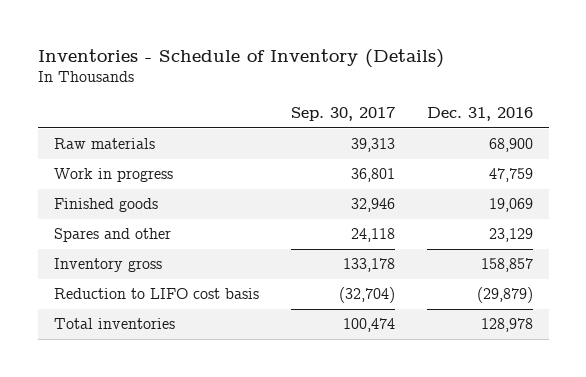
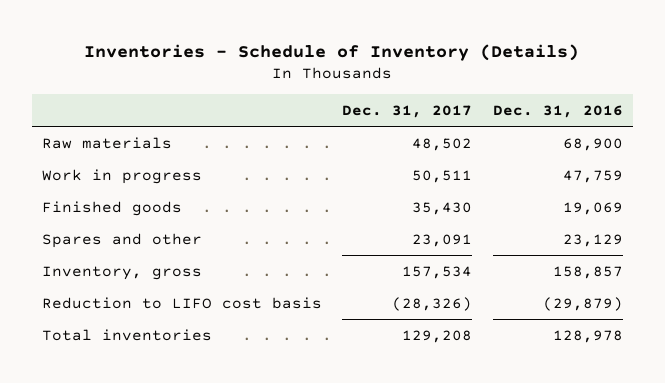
- | Sep. 30, 2017 | Dec. 31, 2016
+ | Dec. 31, 2017 | Dec. 31, 2016
- Inventory gross | 133,178 | 158,857
+ Inventory, gross | 157,534 | 158,857

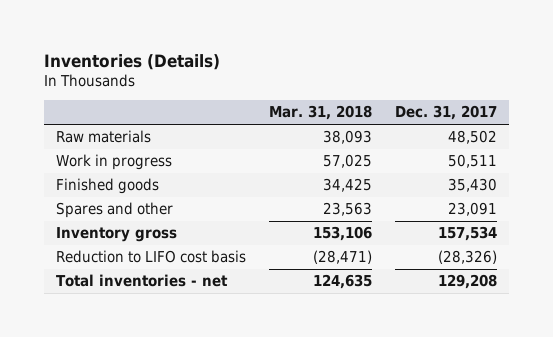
- Inventories - Schedule of Inventory (Details)
+ Inventories (Details)
- | Dec. 31, 2017 | Dec. 31, 2016
+ | Mar. 31, 2018 | Dec. 31, 2017
- Inventory, gross | 157,534 | 158,857
+ Inventory gross | 153,106 | 157,534
- Total inventories | 129,208 | 128,978
+ Total inventories - net | 124,635 | 129,208

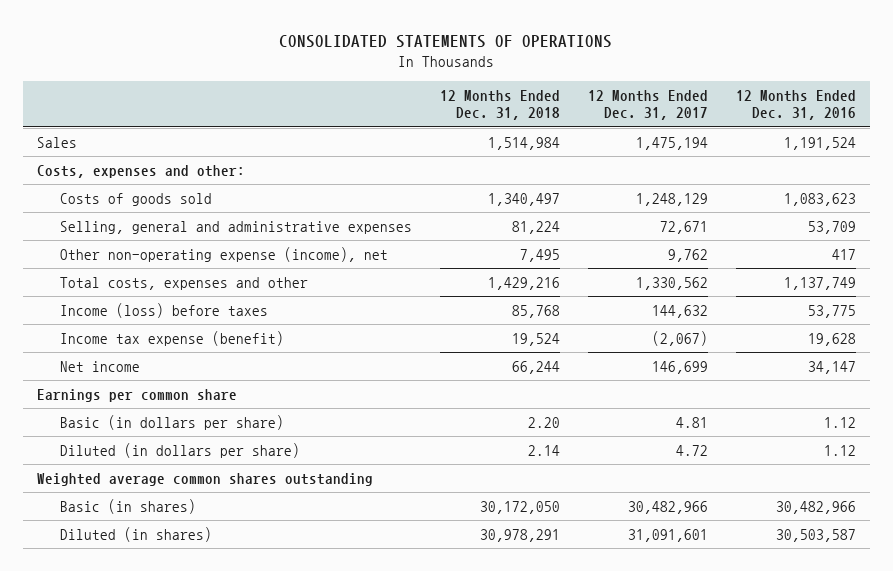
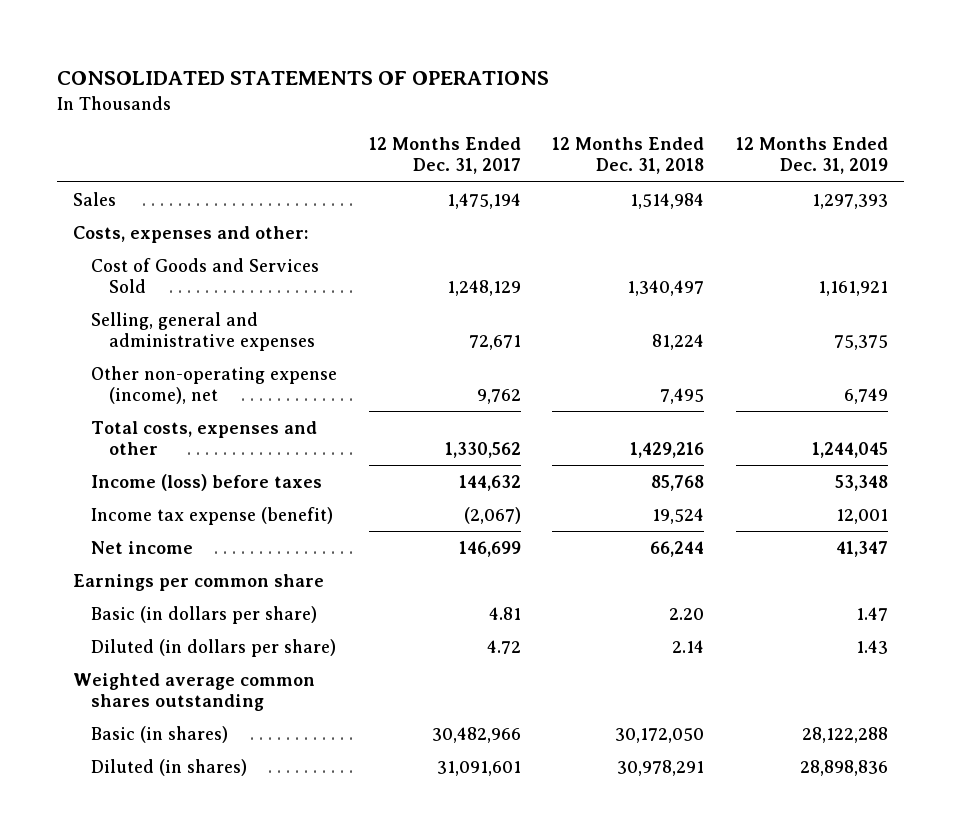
- | 12 Months Ended Dec. 31, 2018 | 12 Months Ended Dec. 31, 2017 | 12 Months Ended Dec. 31, 2016
+ | 12 Months Ended Dec. 31, 2017 | 12 Months Ended Dec. 31, 2018 | 12 Months Ended Dec. 31, 2019
- Costs of goods sold | 1,340,497 | 1,248,129 | 1,083,623
+ Cost of Goods and Services Sold | 1,248,129 | 1,340,497 | 1,161,921

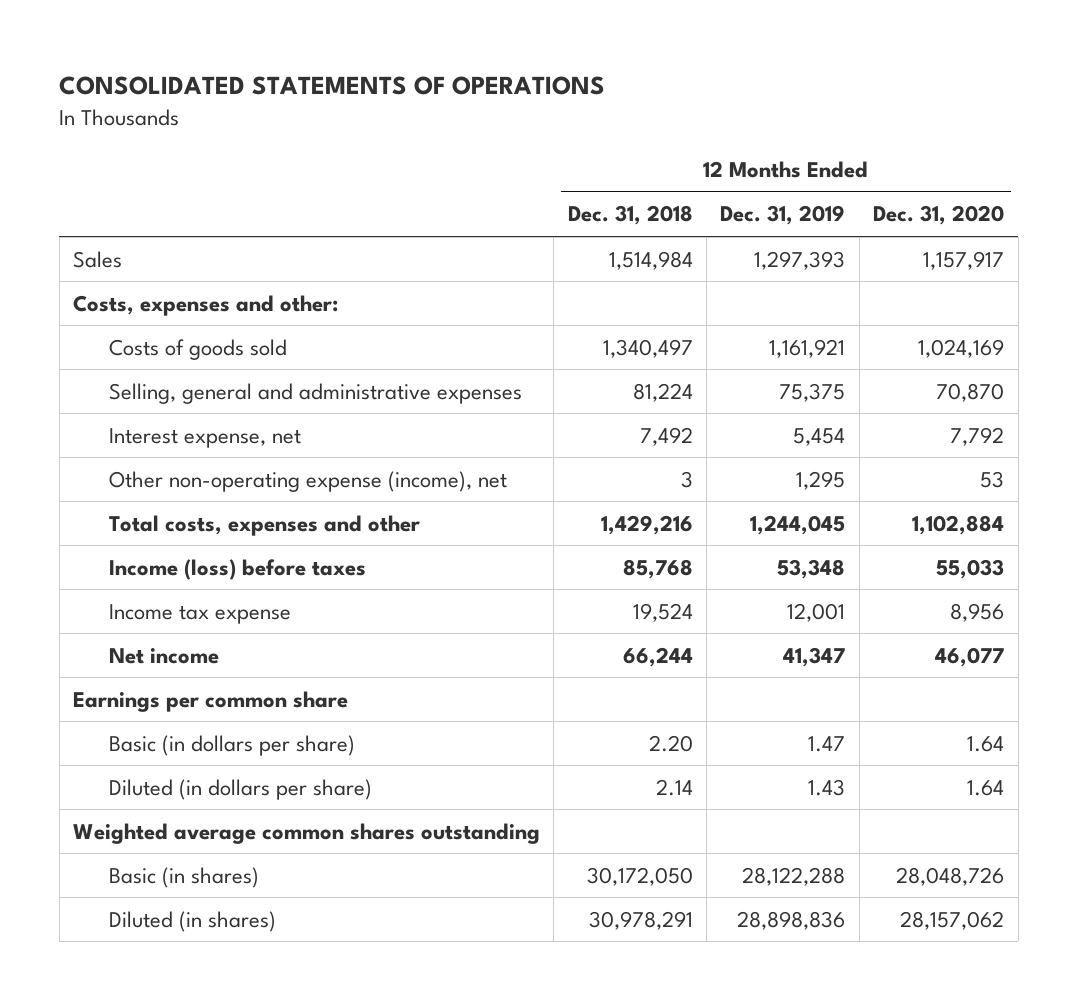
- | 12 Months Ended Dec. 31, 2017 | 12 Months Ended Dec. 31, 2018 | 12 Months Ended Dec. 31, 2019
+ | 12 Months Ended Dec. 31, 2018 | 12 Months Ended Dec. 31, 2019 | 12 Months Ended Dec. 31, 2020
- Cost of Goods and Services Sold | 1,248,129 | 1,340,497 | 1,161,921
+ Costs of goods sold | 1,340,497 | 1,161,921 | 1,024,169
- Other non-operating expense (income), net | 9,762 | 7,495 | 6,749
+ Interest expense, net | 7,492 | 5,454 | 7,792
+ Other non-operating expense (income), net | 3 | 1,295 | 53
- Income tax expense (benefit) | (2,067) | 19,524 | 12,001
+ Income tax expense | 19,524 | 12,001 | 8,956

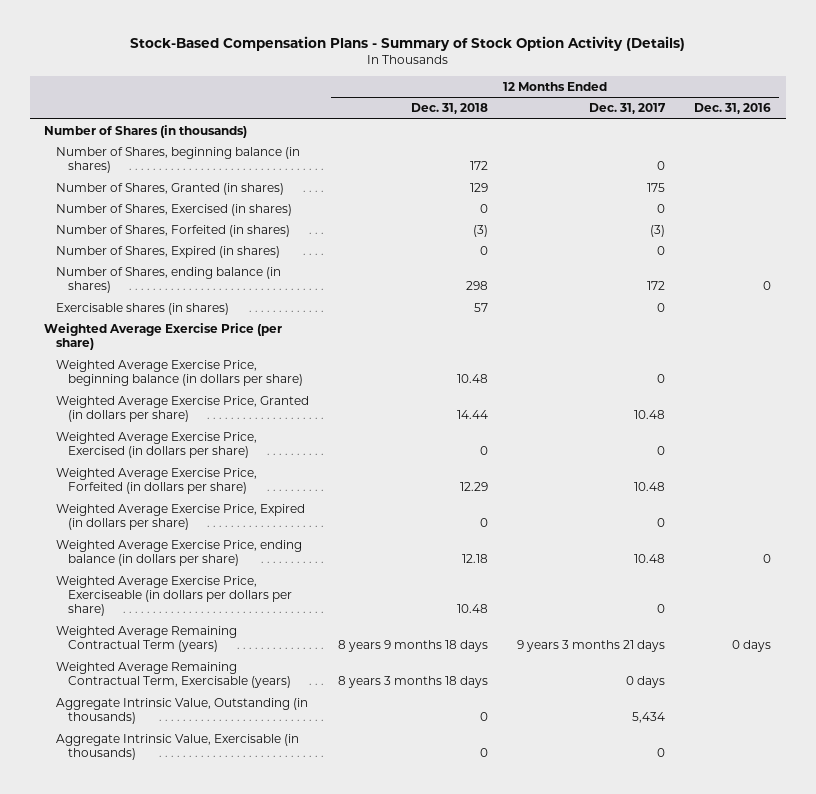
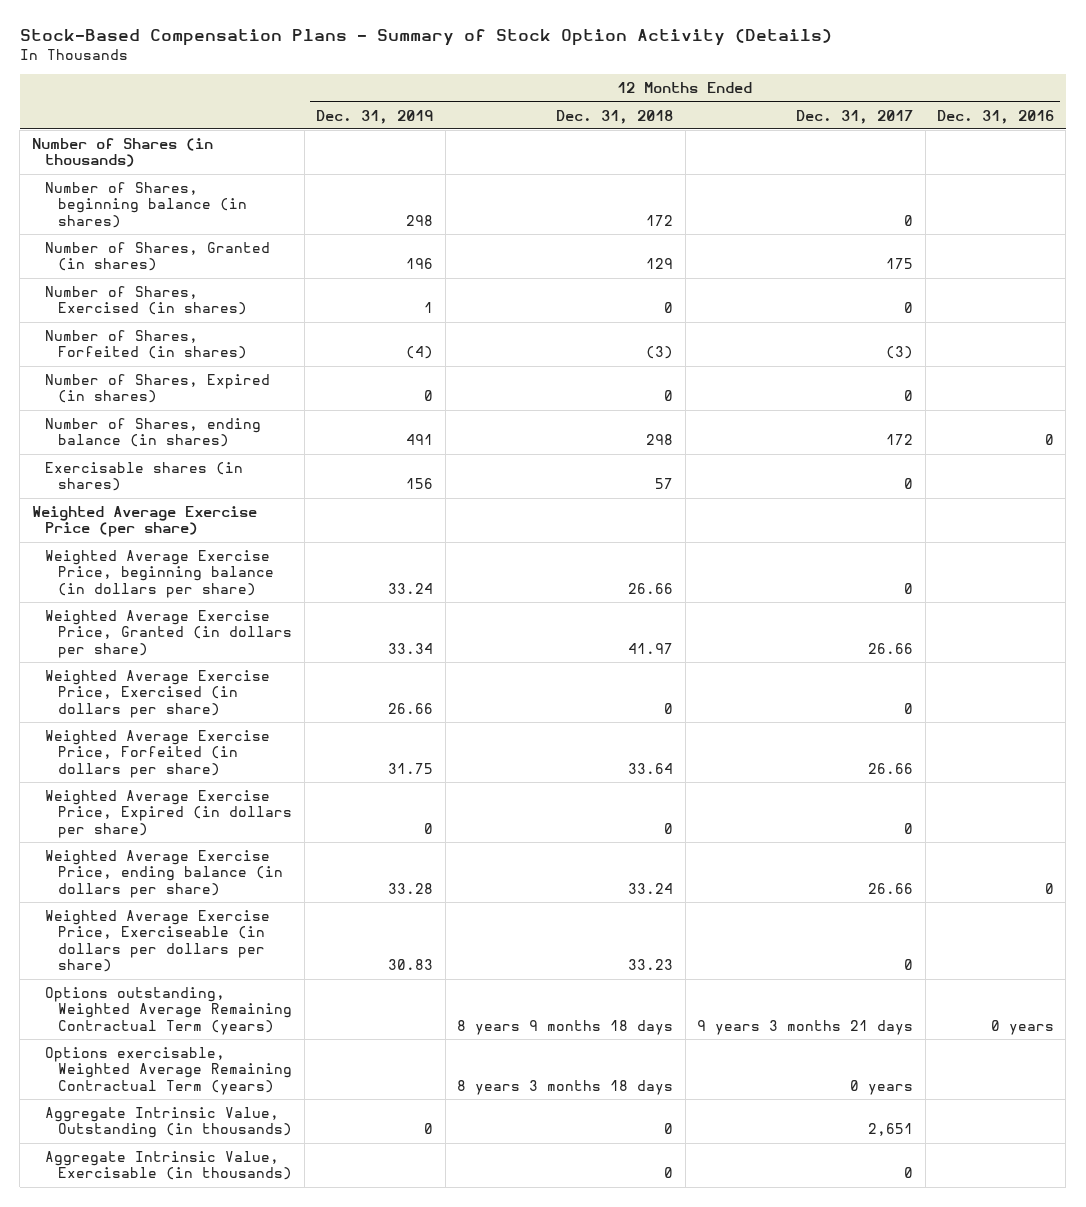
- | 12 Months Ended Dec. 31, 2018 | 12 Months Ended Dec. 31, 2017 | 12 Months Ended Dec. 31, 2016
+ | 12 Months Ended Dec. 31, 2019 | 12 Months Ended Dec. 31, 2018 | 12 Months Ended Dec. 31, 2017 | 12 Months Ended Dec. 31, 2016
- Weighted Average Exercise Price, beginning balance (in dollars per share) | 10.48 | 0 |
- Weighted Average Exercise Price, Granted (in dollars per share) | 14.44 | 10.48 |
+ Weighted Average Exercise Price, beginning balance (in dollars per share) | 33.24 | 26.66 | 0 |
+ Weighted Average Exercise Price, Granted (in dollars per share) | 33.34 | 41.97 | 26.66 |
- Weighted Average Exercise Price, Forfeited (in dollars per share) | 12.29 | 10.48 |
+ Weighted Average Exercise Price, Forfeited (in dollars per share) | 31.75 | 33.64 | 26.66 |
- Weighted Average Exercise Price, ending balance (in dollars per share) | 12.18 | 10.48 | 0
- Weighted Average Exercise Price, Exerciseable (in dollars per dollars per share) | 10.48 | 0 |
- Weighted Average Remaining Contractual Term (years) | 8 years 9 months 18 days | 9 years 3 months 21 days | 0 days
- Weighted Average Remaining Contractual Term, Exercisable (years) | 8 years 3 months 18 days | 0 days |
- Aggregate Intrinsic Value, Outstanding (in thousands) | 0 | 5,434 |
+ Weighted Average Exercise Price, ending balance (in dollars per share) | 33.28 | 33.24 | 26.66 | 0
+ Weighted Average Exercise Price, Exerciseable (in dollars per dollars per share) | 30.83 | 33.23 | 0 |
+ Options outstanding, Weighted Average Remaining Contractual Term (years) | | 8 years 9 months 18 days | 9 years 3 months 21 days | 0 years
+ Options exercisable, Weighted Average Remaining Contractual Term (years) | | 8 years 3 months 18 days | 0 years |
+ Aggregate Intrinsic Value, Outstanding (in thousands) | 0 | 0 | 2,651 |

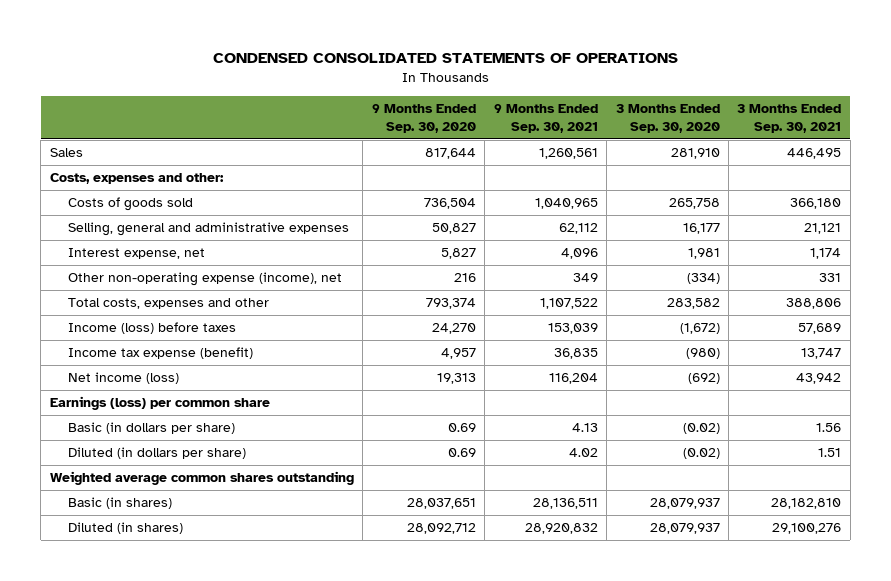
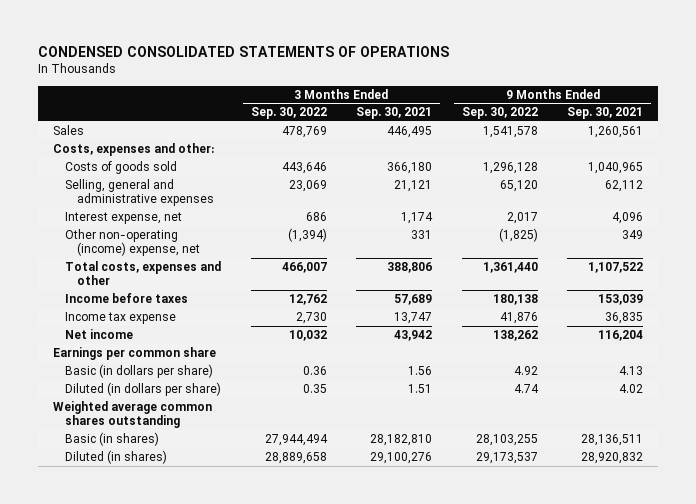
- | 9 Months Ended Sep. 30, 2020 | 9 Months Ended Sep. 30, 2021 | 3 Months Ended Sep. 30, 2020 | 3 Months Ended Sep. 30, 2021
+ | 3 Months Ended Sep. 30, 2022 | 3 Months Ended Sep. 30, 2021 | 9 Months Ended Sep. 30, 2022 | 9 Months Ended Sep. 30, 2021
- Other non-operating expense (income), net | 216 | 349 | (334) | 331
+ Other non-operating (income) expense, net | (1,394) | 331 | (1,825) | 349
- Income (loss) before taxes | 24,270 | 153,039 | (1,672) | 57,689
- Income tax expense (benefit) | 4,957 | 36,835 | (980) | 13,747
- Net income (loss) | 19,313 | 116,204 | (692) | 43,942
- Earnings (loss) per common share
+ Income before taxes | 12,762 | 57,689 | 180,138 | 153,039
+ Income tax expense | 2,730 | 13,747 | 41,876 | 36,835
+ Net income | 10,032 | 43,942 | 138,262 | 116,204
+ Earnings per common share

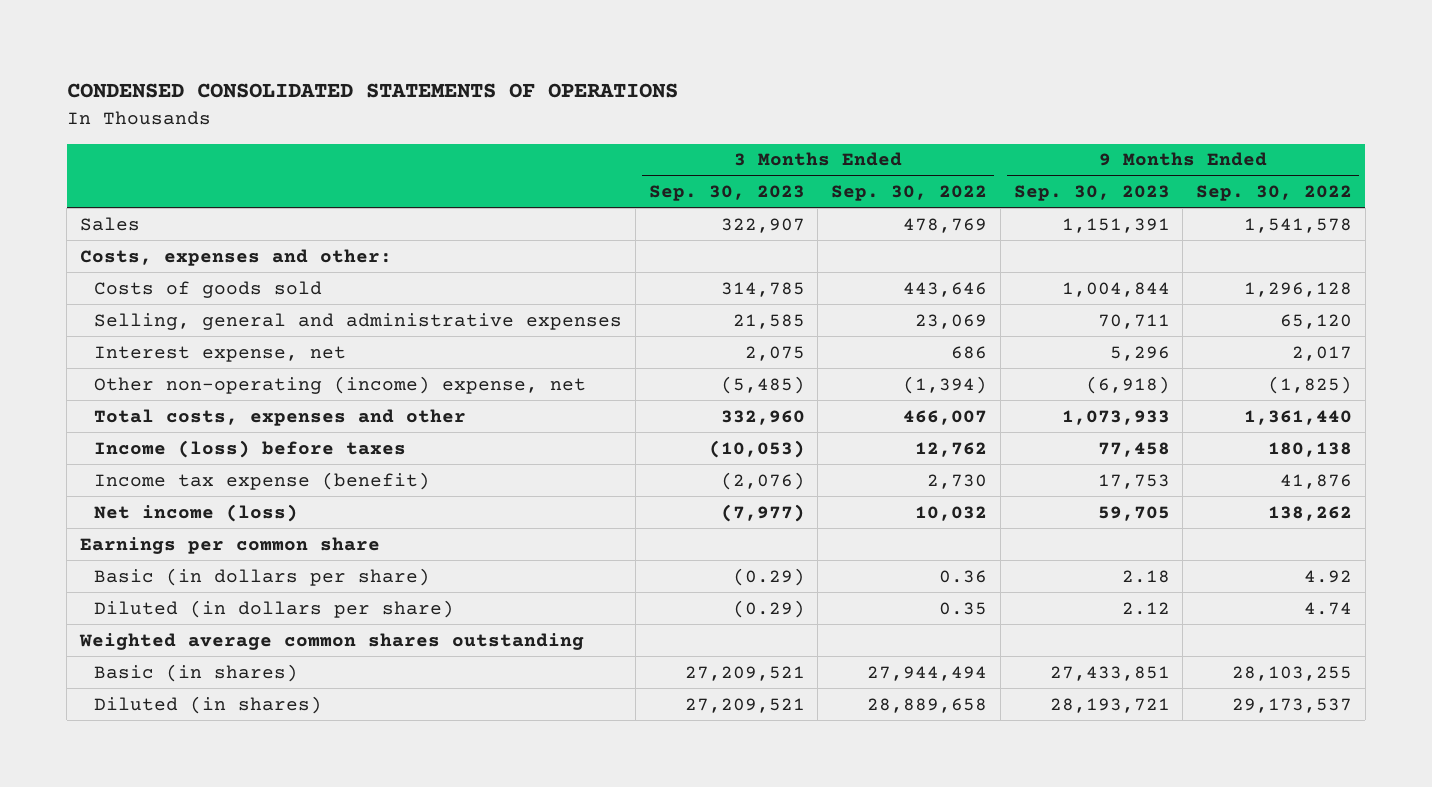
- | 3 Months Ended Sep. 30, 2022 | 3 Months Ended Sep. 30, 2021 | 9 Months Ended Sep. 30, 2022 | 9 Months Ended Sep. 30, 2021
+ | 3 Months Ended Sep. 30, 2023 | 3 Months Ended Sep. 30, 2022 | 9 Months Ended Sep. 30, 2023 | 9 Months Ended Sep. 30, 2022
- Income before taxes | 12,762 | 57,689 | 180,138 | 153,039
- Income tax expense | 2,730 | 13,747 | 41,876 | 36,835
- Net income | 10,032 | 43,942 | 138,262 | 116,204
+ Income (loss) before taxes | (10,053) | 12,762 | 77,458 | 180,138
+ Income tax expense (benefit) | (2,076) | 2,730 | 17,753 | 41,876
+ Net income (loss) | (7,977) | 10,032 | 59,705 | 138,262

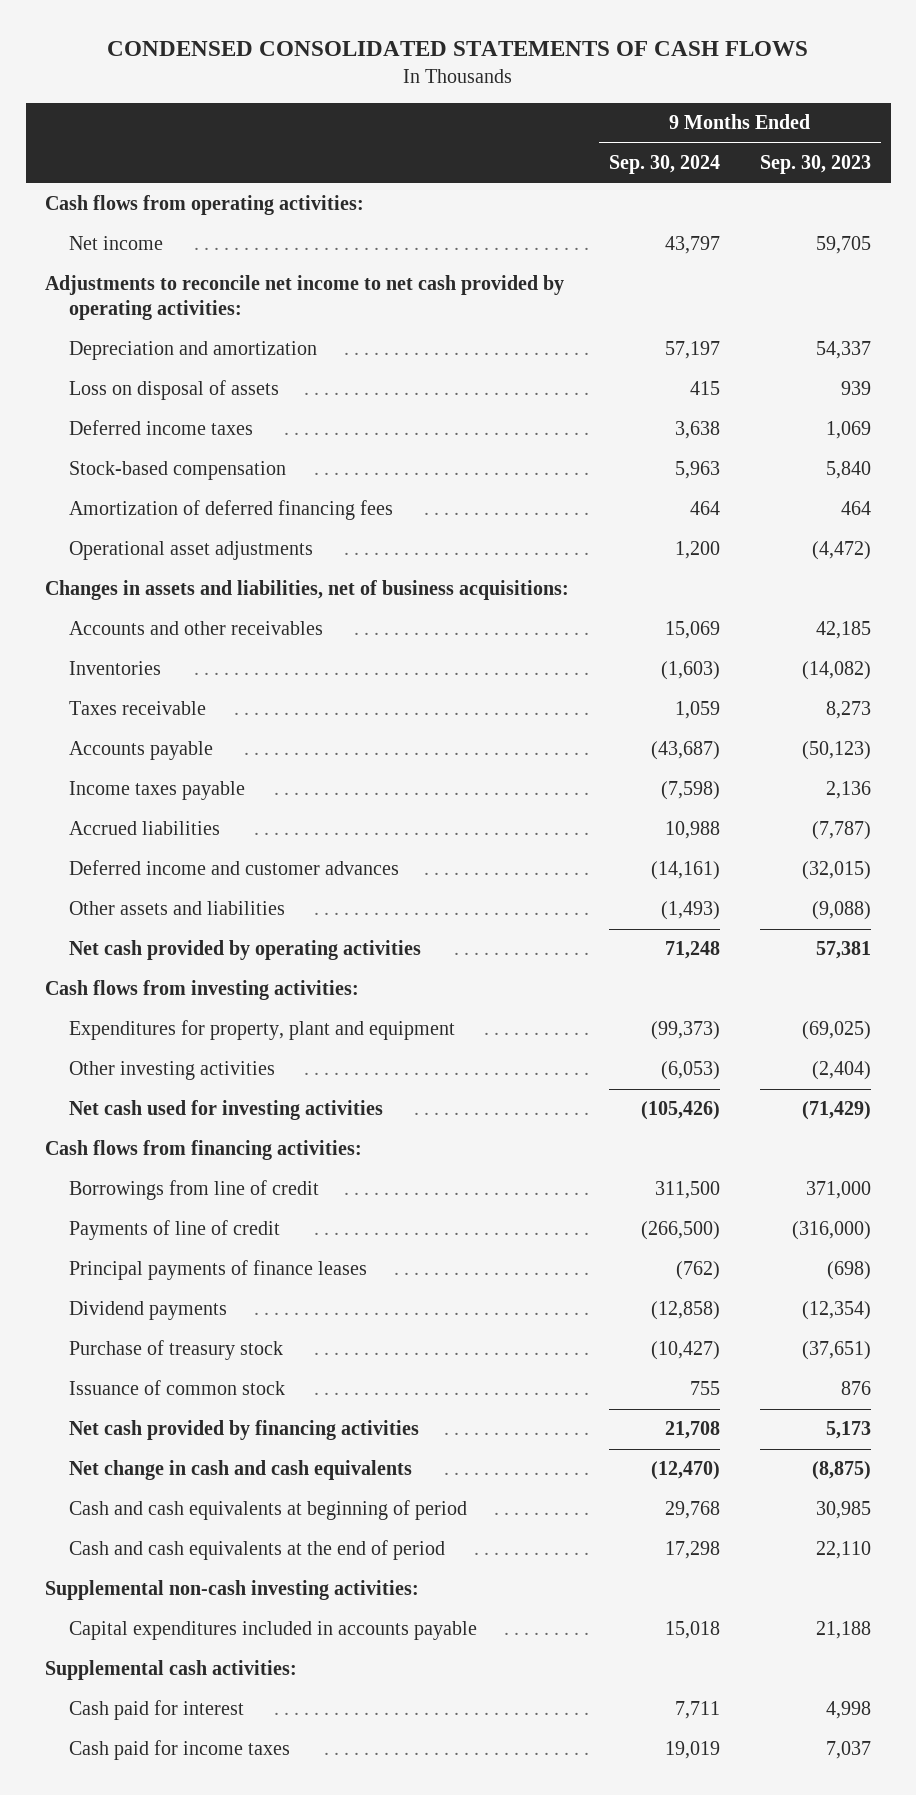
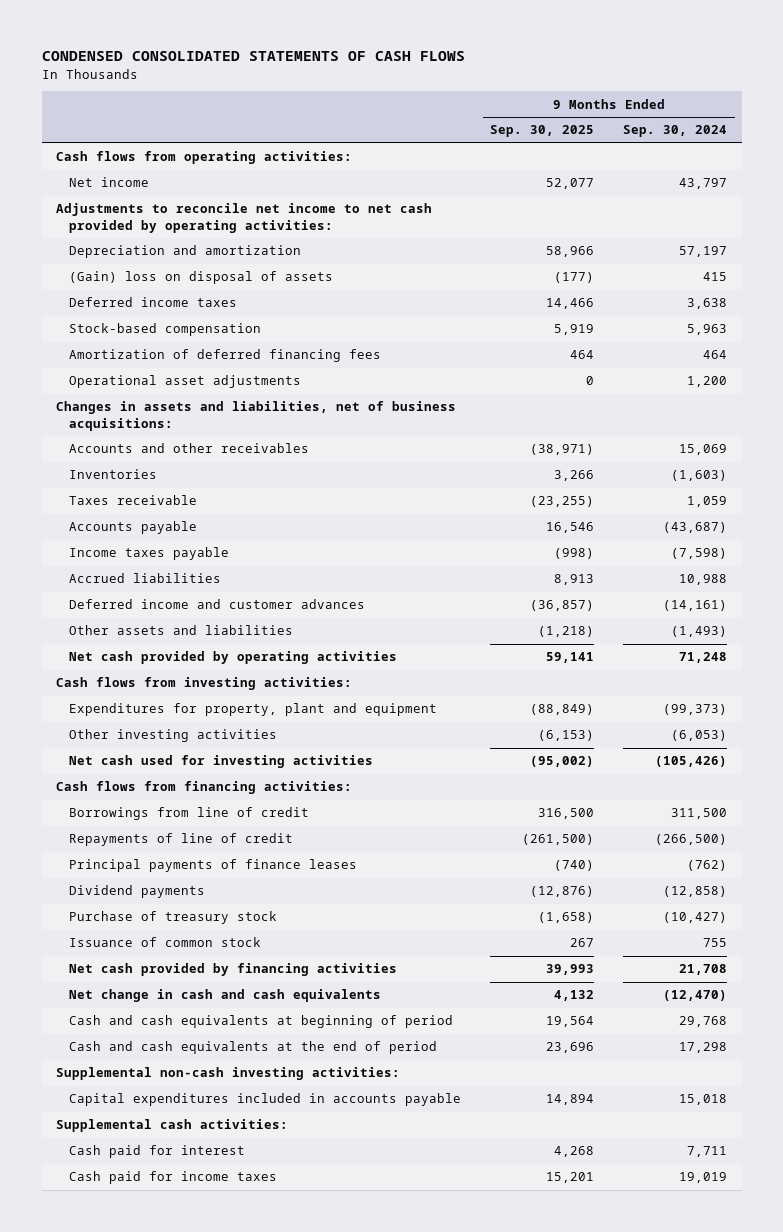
- | 9 Months Ended Sep. 30, 2024 | 9 Months Ended Sep. 30, 2023
+ | 9 Months Ended Sep. 30, 2025 | 9 Months Ended Sep. 30, 2024
- Loss on disposal of assets | 415 | 939
+ (Gain) loss on disposal of assets | (177) | 415
- Payments of line of credit | (266,500) | (316,000)
+ Repayments of line of credit | (261,500) | (266,500)

